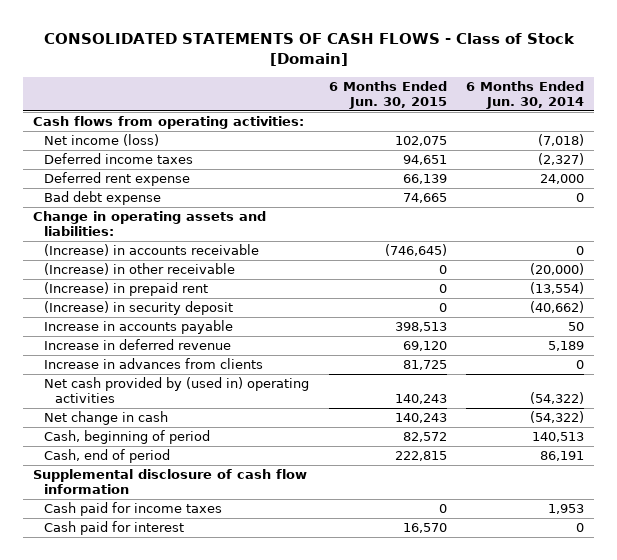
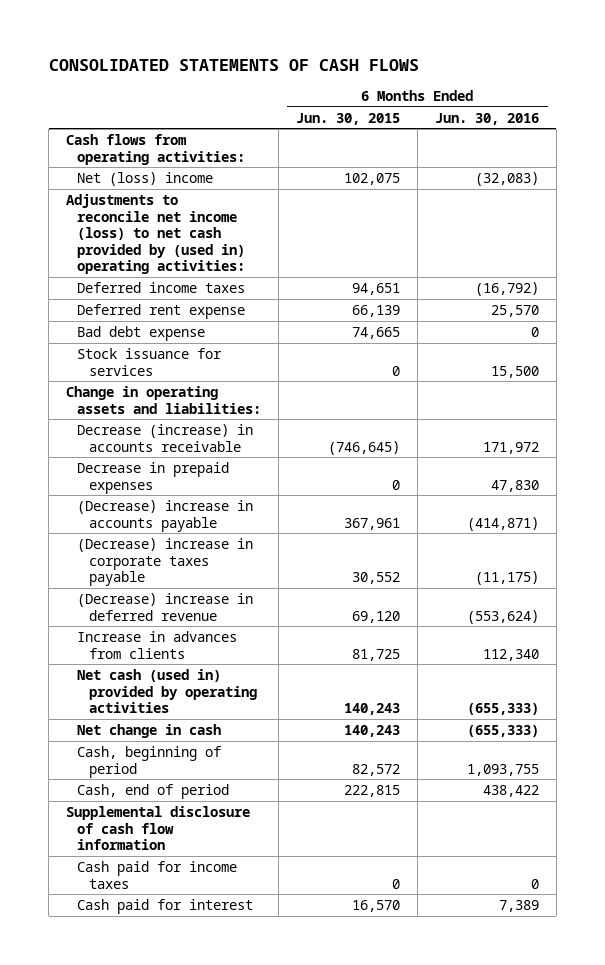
- CONSOLIDATED STATEMENTS OF CASH FLOWS - Class of Stock [Domain]
+ CONSOLIDATED STATEMENTS OF CASH FLOWS
- | 6 Months Ended Jun. 30, 2015 | 6 Months Ended Jun. 30, 2014
+ | 6 Months Ended Jun. 30, 2015 | 6 Months Ended Jun. 30, 2016
- Net income (loss) | 102,075 | (7,018)
+ Net (loss) income | 102,075 | (32,083)
+ Adjustments to reconcile net income (loss) to net cash provided by (used in) operating activities:
+ Stock issuance for services | 0 | 15,500
- (Increase) in accounts receivable | (746,645) | 0
- (Increase) in other receivable | 0 | (20,000)
- (Increase) in prepaid rent | 0 | (13,554)
- (Increase) in security deposit | 0 | (40,662)
- Increase in accounts payable | 398,513 | 50
- Increase in deferred revenue | 69,120 | 5,189
+ Decrease (increase) in accounts receivable | (746,645) | 171,972
+ Decrease in prepaid expenses | 0 | 47,830
+ (Decrease) increase in accounts payable | 367,961 | (414,871)
+ (Decrease) increase in corporate taxes payable | 30,552 | (11,175)
+ (Decrease) increase in deferred revenue | 69,120 | (553,624)
- Net cash provided by (used in) operating activities | 140,243 | (54,322)
+ Net cash (used in) provided by operating activities | 140,243 | (655,333)

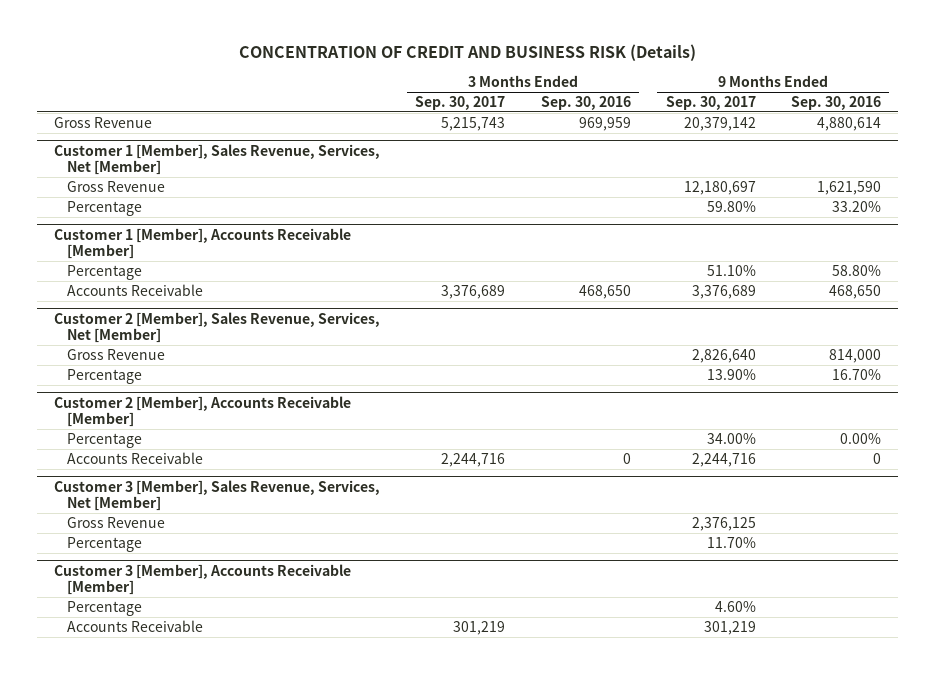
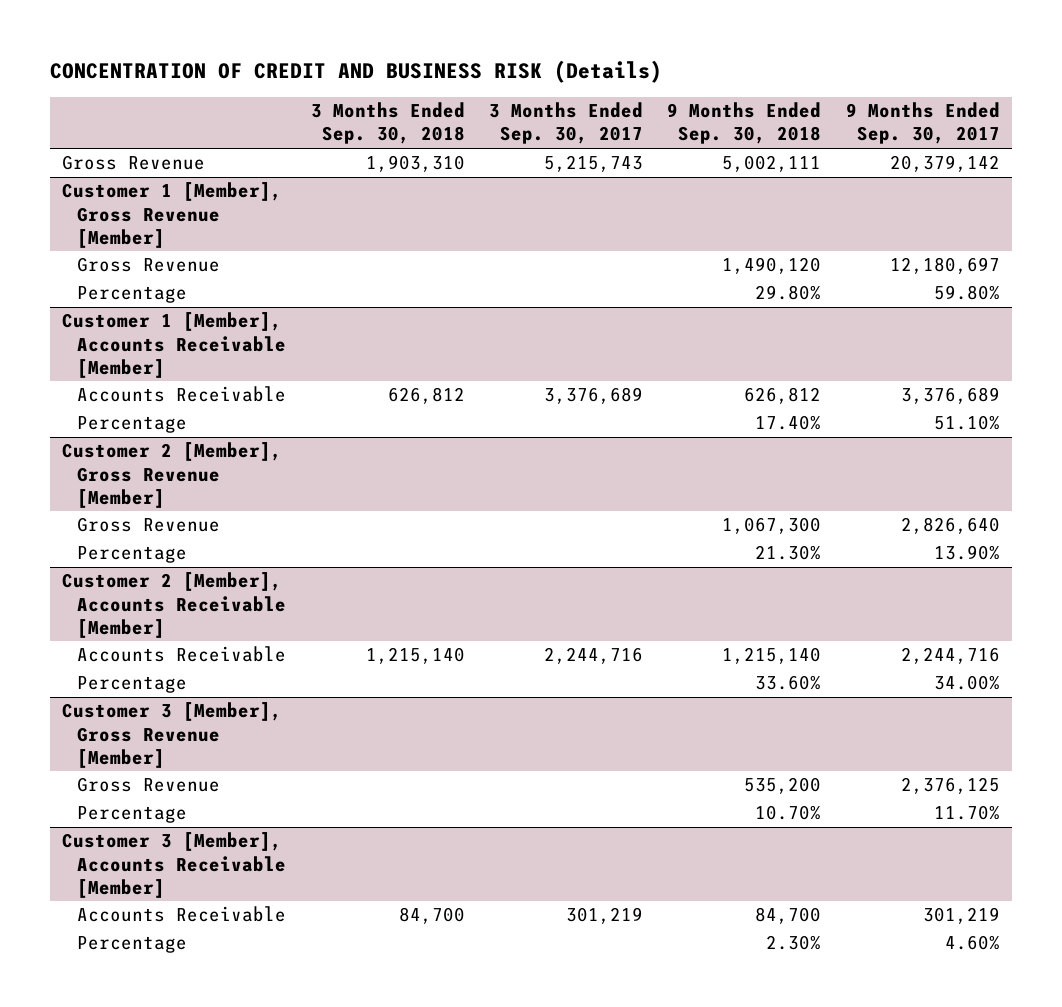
- | 3 Months Ended Sep. 30, 2017 | 3 Months Ended Sep. 30, 2016 | 9 Months Ended Sep. 30, 2017 | 9 Months Ended Sep. 30, 2016
+ | 3 Months Ended Sep. 30, 2018 | 3 Months Ended Sep. 30, 2017 | 9 Months Ended Sep. 30, 2018 | 9 Months Ended Sep. 30, 2017
- Customer 1 [Member], Sales Revenue, Services, Net [Member]
+ Customer 1 [Member], Gross Revenue [Member]
- Customer 2 [Member], Sales Revenue, Services, Net [Member]
@ Customer 1 [Member], Accounts Receivable [Member]
moved down: Percentage | | | 17.40% | 51.10%
+ Customer 2 [Member], Gross Revenue [Member]
- Customer 3 [Member], Sales Revenue, Services, Net [Member]
@ Customer 2 [Member], Accounts Receivable [Member]
moved down: Percentage | | | 33.60% | 34.00%
+ Customer 3 [Member], Gross Revenue [Member]
@ Customer 3 [Member], Accounts Receivable [Member]
moved down: Percentage | | | 2.30% | 4.60%

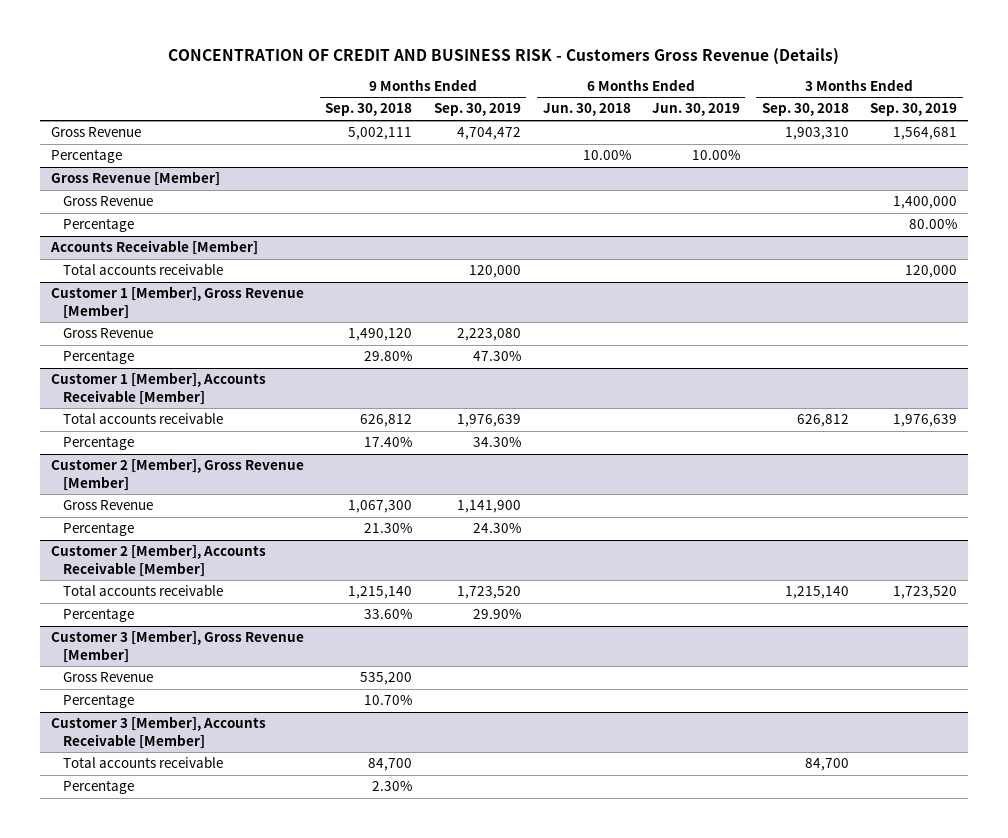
- CONCENTRATION OF CREDIT AND BUSINESS RISK (Details)
+ CONCENTRATION OF CREDIT AND BUSINESS RISK - Customers Gross Revenue (Details)
- | 3 Months Ended Sep. 30, 2018 | 3 Months Ended Sep. 30, 2017 | 9 Months Ended Sep. 30, 2018 | 9 Months Ended Sep. 30, 2017
+ | 9 Months Ended Sep. 30, 2018 | 9 Months Ended Sep. 30, 2019 | 6 Months Ended Jun. 30, 2018 | 6 Months Ended Jun. 30, 2019 | 3 Months Ended Sep. 30, 2018 | 3 Months Ended Sep. 30, 2019
+ Percentage | | | 10.00% | 10.00% | |
+ Gross Revenue [Member]
+ Gross Revenue | | | | | | 1,400,000
+ Percentage | | | | | | 80.00%
+ Accounts Receivable [Member]
+ Total accounts receivable | | 120,000 | | | | 120,000
@ Customer 1 [Member], Accounts Receivable [Member]
- Accounts Receivable | 626,812 | 3,376,689 | 626,812 | 3,376,689
+ Total accounts receivable | 626,812 | 1,976,639 | | | 626,812 | 1,976,639
@ Customer 2 [Member], Accounts Receivable [Member]
- Accounts Receivable | 1,215,140 | 2,244,716 | 1,215,140 | 2,244,716
+ Total accounts receivable | 1,215,140 | 1,723,520 | | | 1,215,140 | 1,723,520
@ Customer 3 [Member], Accounts Receivable [Member]
- Accounts Receivable | 84,700 | 301,219 | 84,700 | 301,219
+ Total accounts receivable | 84,700 | | | | 84,700 |

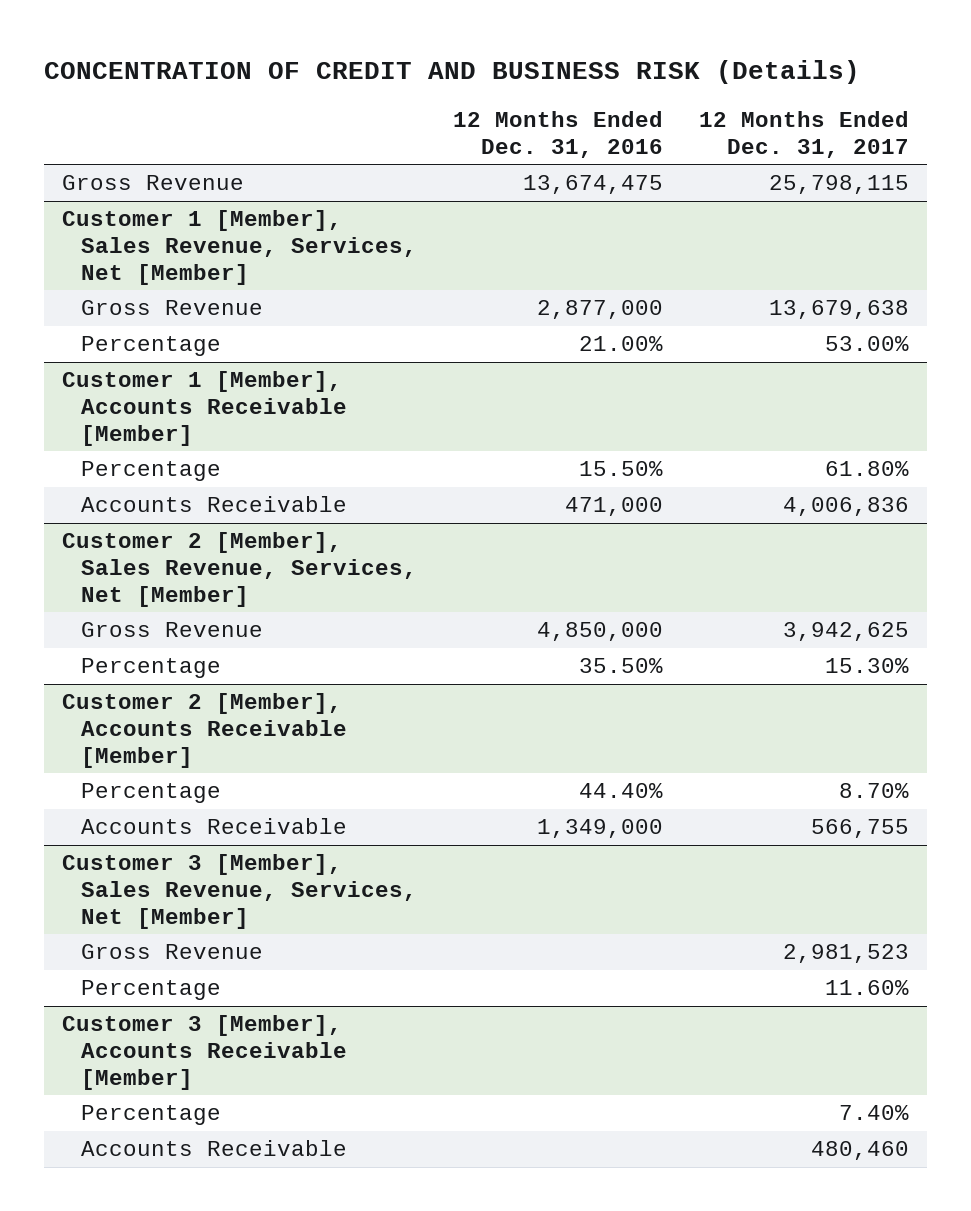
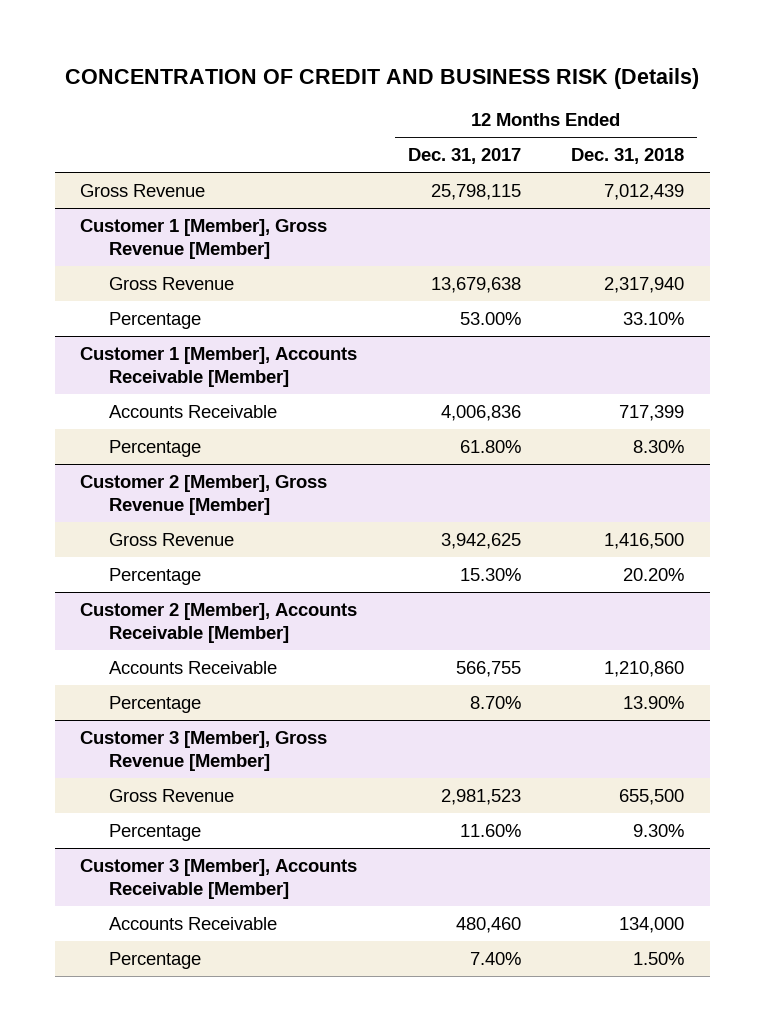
- | 12 Months Ended Dec. 31, 2016 | 12 Months Ended Dec. 31, 2017
+ | 12 Months Ended Dec. 31, 2017 | 12 Months Ended Dec. 31, 2018
- Customer 1 [Member], Sales Revenue, Services, Net [Member]
+ Customer 1 [Member], Gross Revenue [Member]
- Customer 2 [Member], Sales Revenue, Services, Net [Member]
@ Customer 1 [Member], Accounts Receivable [Member]
moved down: Percentage | 61.80% | 8.30%
+ Customer 2 [Member], Gross Revenue [Member]
- Customer 3 [Member], Sales Revenue, Services, Net [Member]
@ Customer 2 [Member], Accounts Receivable [Member]
moved down: Percentage | 8.70% | 13.90%
+ Customer 3 [Member], Gross Revenue [Member]
@ Customer 3 [Member], Accounts Receivable [Member]
moved down: Percentage | 7.40% | 1.50%

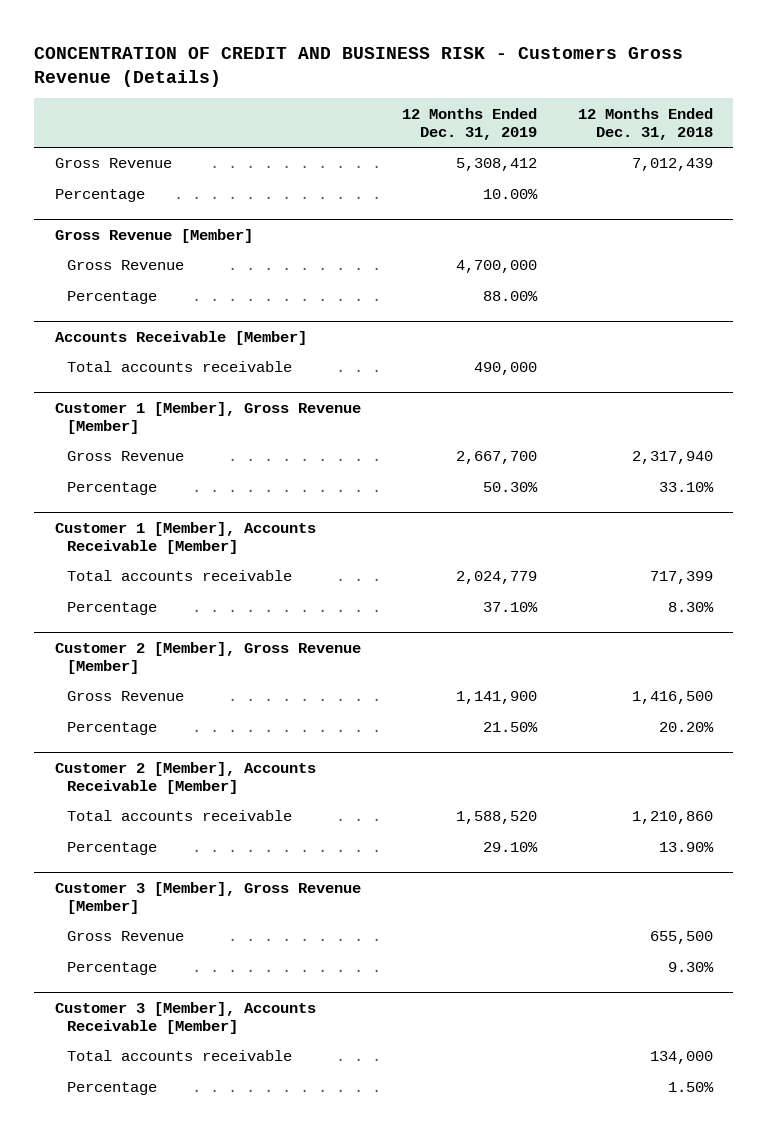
- CONCENTRATION OF CREDIT AND BUSINESS RISK (Details)
+ CONCENTRATION OF CREDIT AND BUSINESS RISK - Customers Gross Revenue (Details)
- | 12 Months Ended Dec. 31, 2017 | 12 Months Ended Dec. 31, 2018
+ | 12 Months Ended Dec. 31, 2019 | 12 Months Ended Dec. 31, 2018
+ Percentage | 10.00% |
+ Gross Revenue [Member]
+ Gross Revenue | 4,700,000 |
+ Percentage | 88.00% |
+ Accounts Receivable [Member]
+ Total accounts receivable | 490,000 |
@ Customer 1 [Member], Accounts Receivable [Member]
- Accounts Receivable | 4,006,836 | 717,399
+ Total accounts receivable | 2,024,779 | 717,399
@ Customer 2 [Member], Accounts Receivable [Member]
- Accounts Receivable | 566,755 | 1,210,860
+ Total accounts receivable | 1,588,520 | 1,210,860
@ Customer 3 [Member], Accounts Receivable [Member]
- Accounts Receivable | 480,460 | 134,000
+ Total accounts receivable | | 134,000

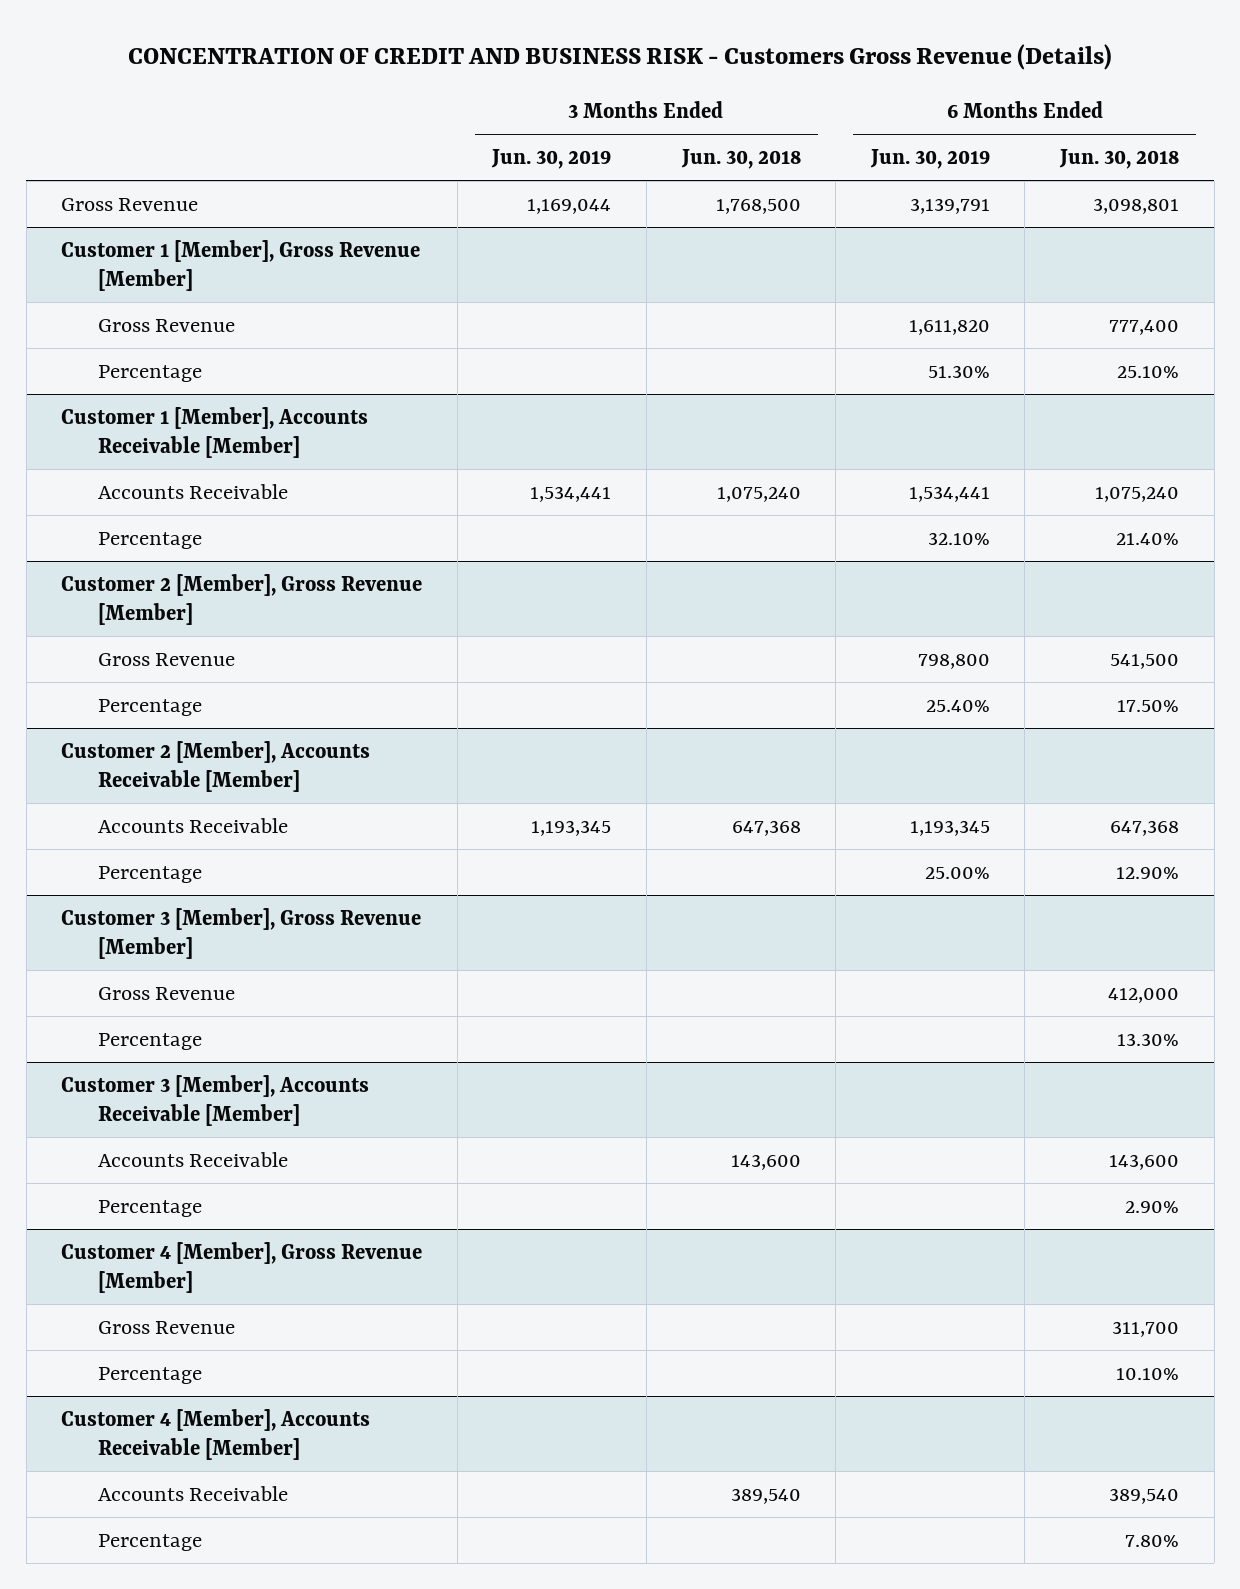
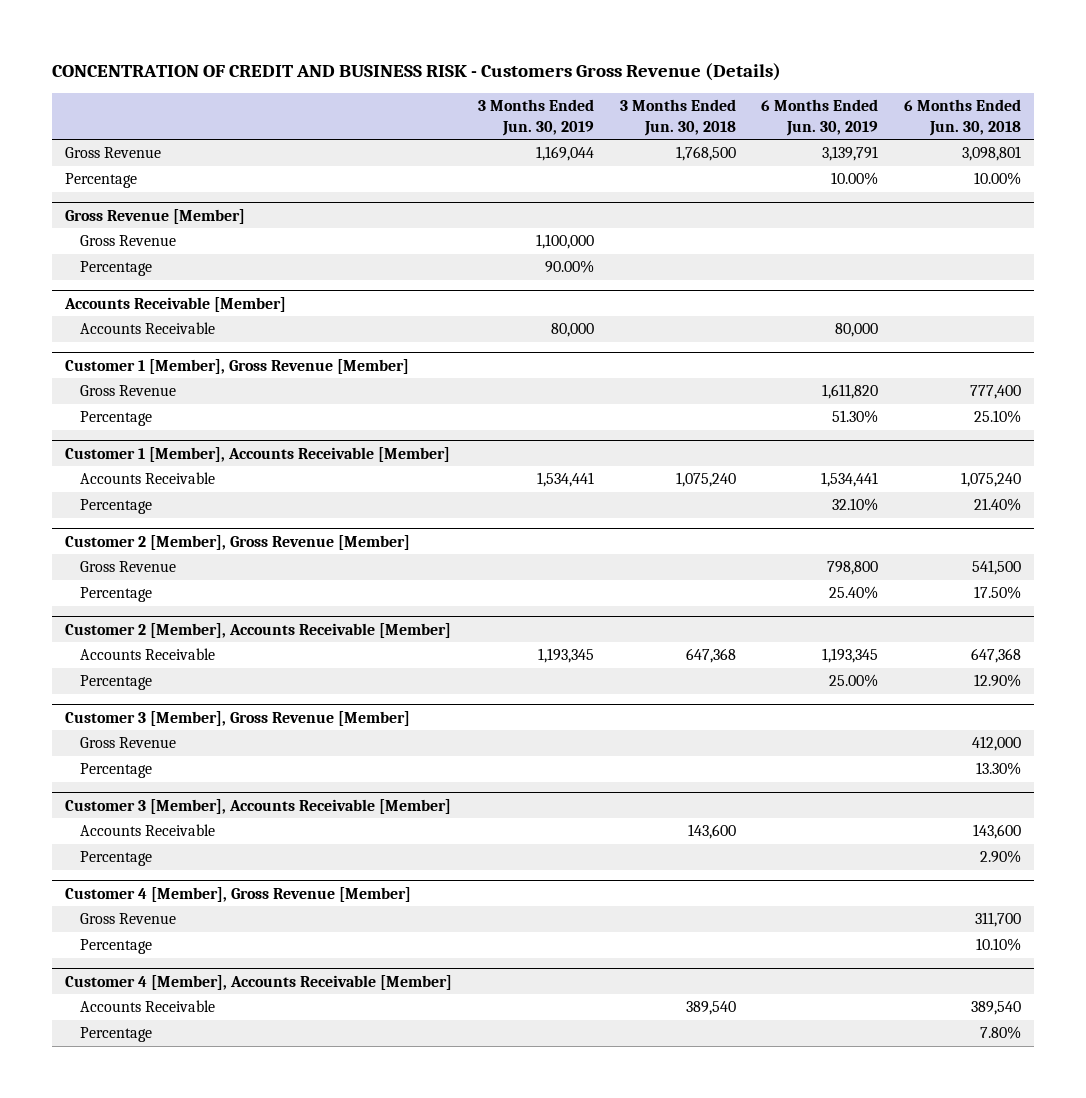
+ Percentage | | | 10.00% | 10.00%
+ Gross Revenue [Member]
+ Gross Revenue | 1,100,000 | | |
+ Percentage | 90.00% | | |
+ Accounts Receivable [Member]
+ Accounts Receivable | 80,000 | | 80,000 |

